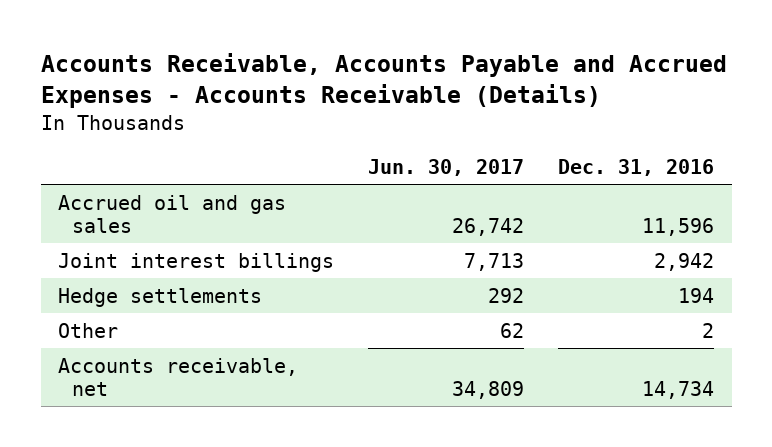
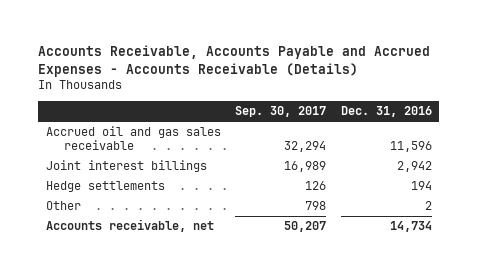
- | Jun. 30, 2017 | Dec. 31, 2016
+ | Sep. 30, 2017 | Dec. 31, 2016
- Accrued oil and gas sales | 26,742 | 11,596
+ Accrued oil and gas sales receivable | 32,294 | 11,596

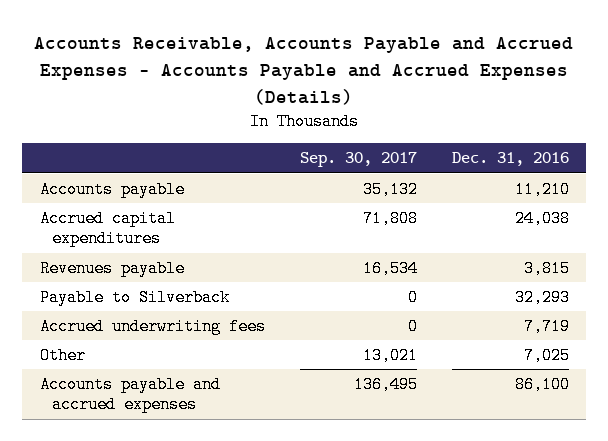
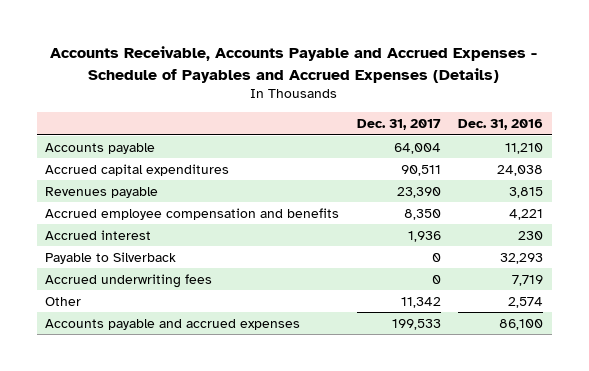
- Accounts Receivable, Accounts Payable and Accrued Expenses - Accounts Payable and Accrued Expenses (Details)
+ Accounts Receivable, Accounts Payable and Accrued Expenses - Schedule of Payables and Accrued Expenses (Details)
- | Sep. 30, 2017 | Dec. 31, 2016
+ | Dec. 31, 2017 | Dec. 31, 2016
+ Accrued employee compensation and benefits | 8,350 | 4,221
+ Accrued interest | 1,936 | 230
- Other | 13,021 | 7,025
+ Other | 11,342 | 2,574

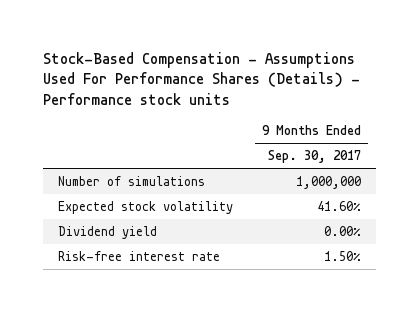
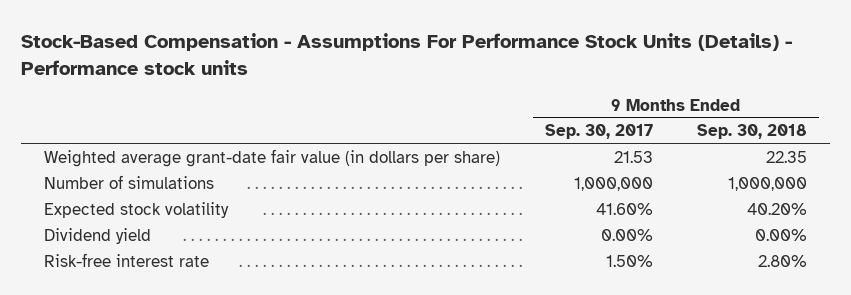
- Stock-Based Compensation - Assumptions Used For Performance Shares (Details) - Performance stock units
+ Stock-Based Compensation - Assumptions For Performance Stock Units (Details) - Performance stock units
- | 9 Months Ended Sep. 30, 2017
+ | 9 Months Ended Sep. 30, 2017 | 9 Months Ended Sep. 30, 2018
+ Weighted average grant-date fair value (in dollars per share) | 21.53 | 22.35

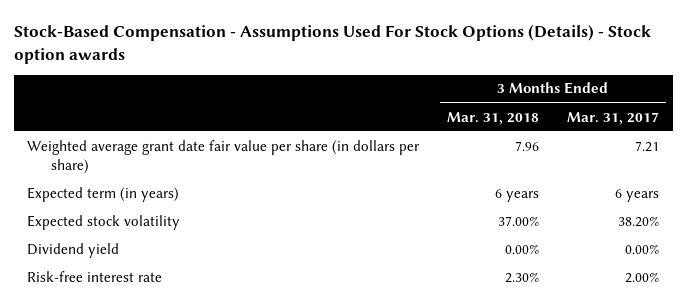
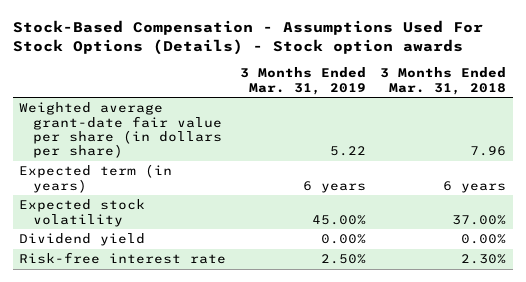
- | 3 Months Ended Mar. 31, 2018 | 3 Months Ended Mar. 31, 2017
+ | 3 Months Ended Mar. 31, 2019 | 3 Months Ended Mar. 31, 2018
- Weighted average grant date fair value per share (in dollars per share) | 7.96 | 7.21
+ Weighted average grant-date fair value per share (in dollars per share) | 5.22 | 7.96

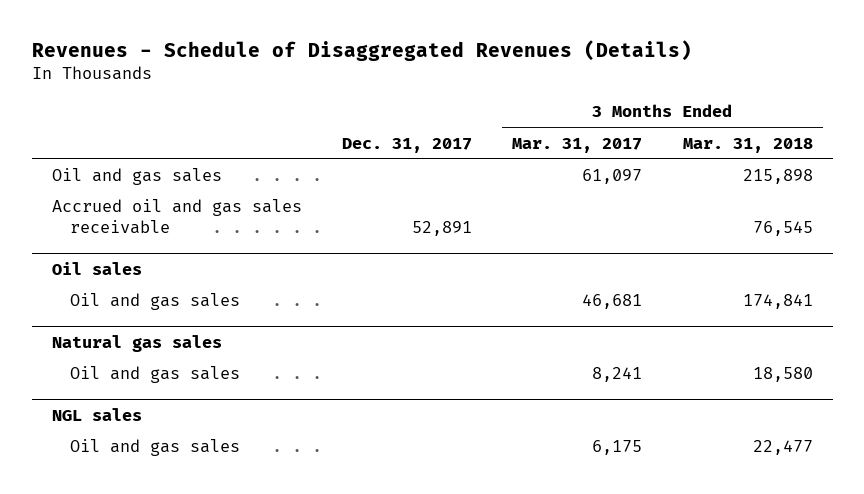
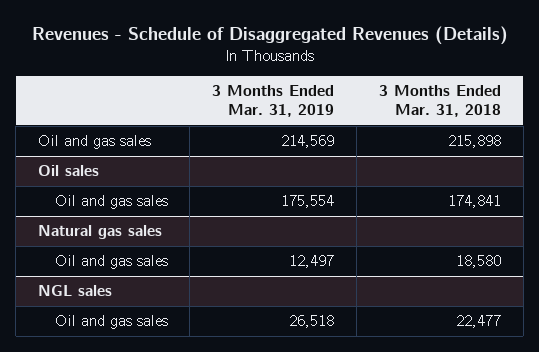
- | Dec. 31, 2017 | 3 Months Ended Mar. 31, 2017 | 3 Months Ended Mar. 31, 2018
+ | 3 Months Ended Mar. 31, 2019 | 3 Months Ended Mar. 31, 2018
- Accrued oil and gas sales receivable | 52,891 | | 76,545

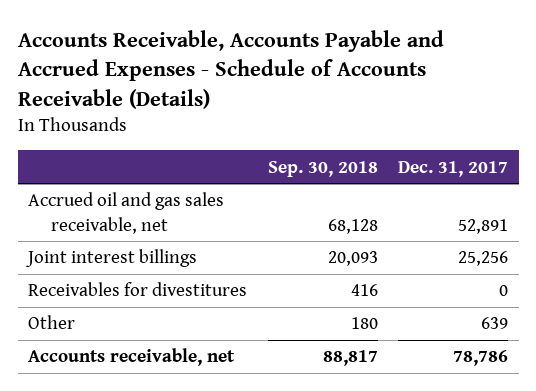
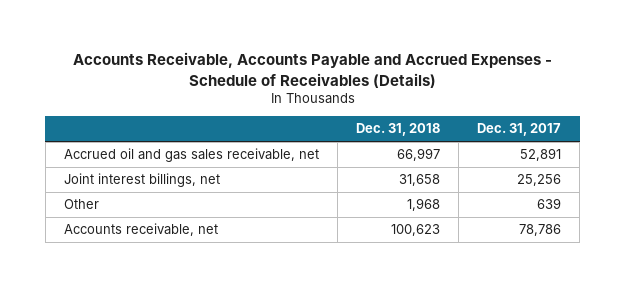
- Accounts Receivable, Accounts Payable and Accrued Expenses - Schedule of Accounts Receivable (Details)
+ Accounts Receivable, Accounts Payable and Accrued Expenses - Schedule of Receivables (Details)
- | Sep. 30, 2018 | Dec. 31, 2017
+ | Dec. 31, 2018 | Dec. 31, 2017
- Joint interest billings | 20,093 | 25,256
- Receivables for divestitures | 416 | 0
+ Joint interest billings, net | 31,658 | 25,256

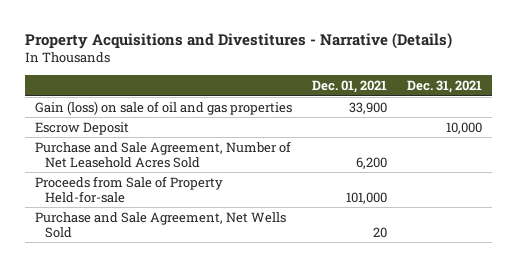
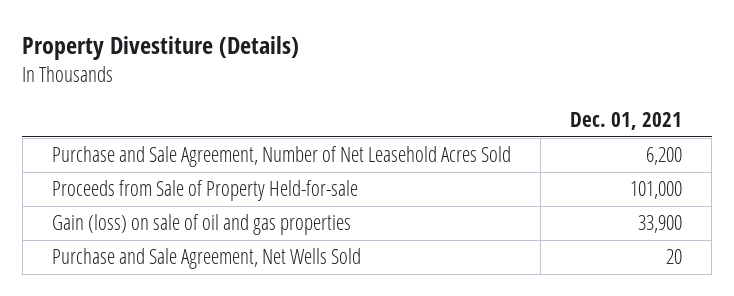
- Property Acquisitions and Divestitures - Narrative (Details)
+ Property Divestiture (Details)
- | Dec. 01, 2021 | Dec. 31, 2021
+ | Dec. 01, 2021
- Escrow Deposit | | 10,000
moved down: Gain (loss) on sale of oil and gas properties | 33,900

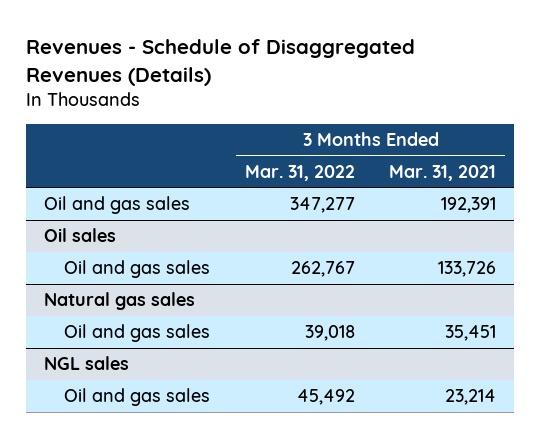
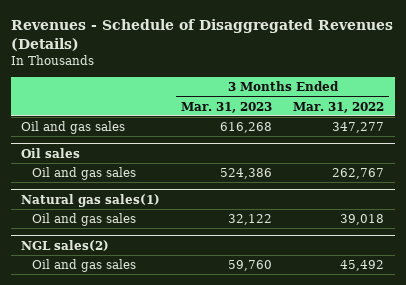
- | 3 Months Ended Mar. 31, 2022 | 3 Months Ended Mar. 31, 2021
+ | 3 Months Ended Mar. 31, 2023 | 3 Months Ended Mar. 31, 2022
- Natural gas sales
+ Natural gas sales(1)
- NGL sales
+ NGL sales(2)

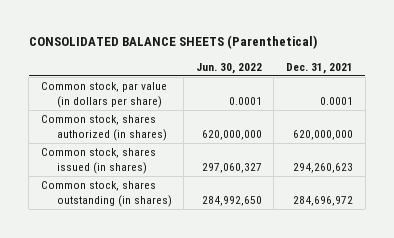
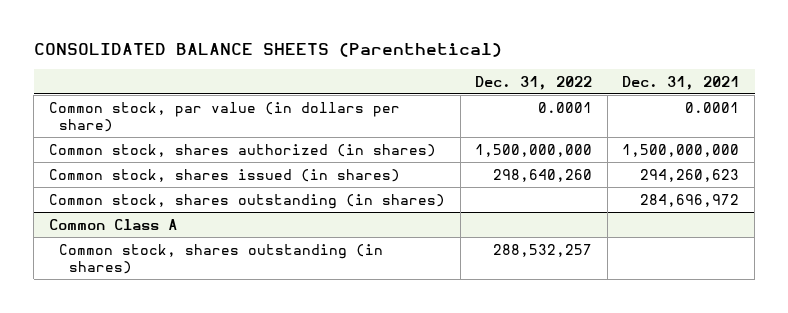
- | Jun. 30, 2022 | Dec. 31, 2021
+ | Dec. 31, 2022 | Dec. 31, 2021
- Common stock, shares authorized (in shares) | 620,000,000 | 620,000,000
+ Common stock, shares authorized (in shares) | 1,500,000,000 | 1,500,000,000
+ Common Class A
+ Common stock, shares outstanding (in shares) | 288,532,257 |

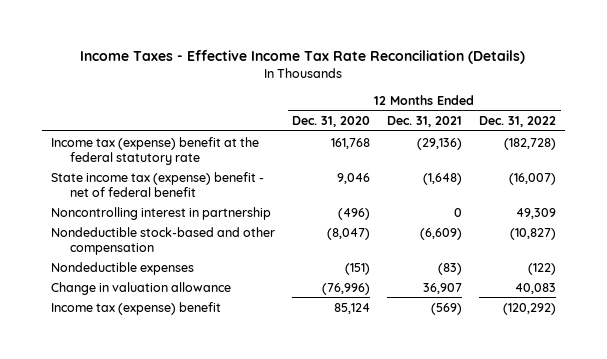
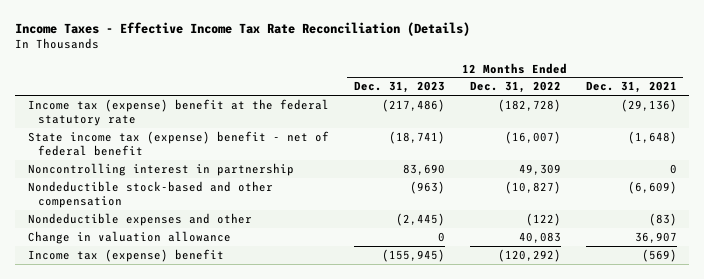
- | 12 Months Ended Dec. 31, 2020 | 12 Months Ended Dec. 31, 2021 | 12 Months Ended Dec. 31, 2022
+ | 12 Months Ended Dec. 31, 2023 | 12 Months Ended Dec. 31, 2022 | 12 Months Ended Dec. 31, 2021
- Nondeductible expenses | (151) | (83) | (122)
+ Nondeductible expenses and other | (2,445) | (122) | (83)

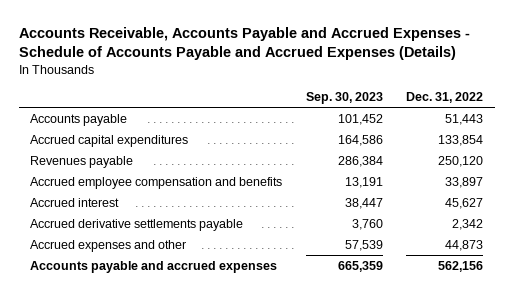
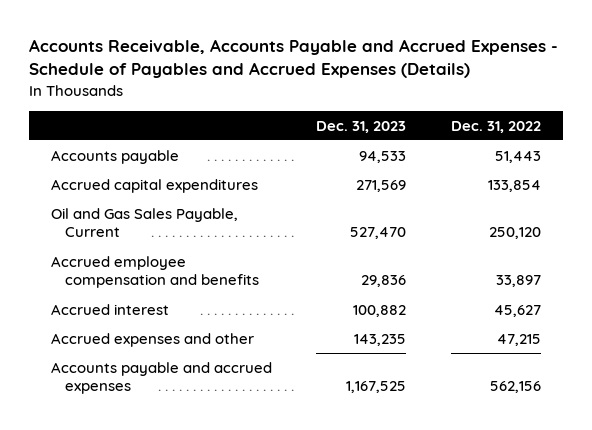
- Accounts Receivable, Accounts Payable and Accrued Expenses - Schedule of Accounts Payable and Accrued Expenses (Details)
+ Accounts Receivable, Accounts Payable and Accrued Expenses - Schedule of Payables and Accrued Expenses (Details)
- | Sep. 30, 2023 | Dec. 31, 2022
+ | Dec. 31, 2023 | Dec. 31, 2022
- Revenues payable | 286,384 | 250,120
+ Oil and Gas Sales Payable, Current | 527,470 | 250,120
- Accrued derivative settlements payable | 3,760 | 2,342
- Accrued expenses and other | 57,539 | 44,873
+ Accrued expenses and other | 143,235 | 47,215

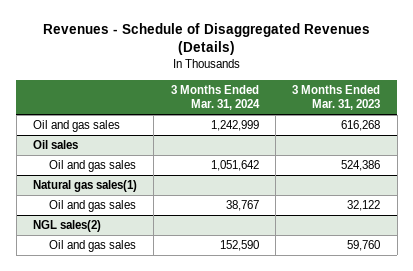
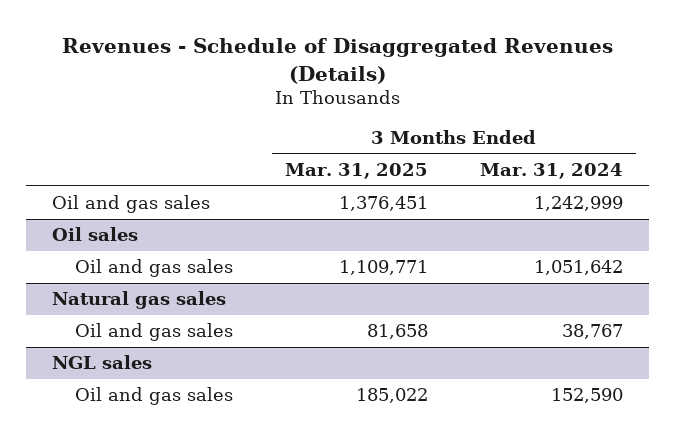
- | 3 Months Ended Mar. 31, 2024 | 3 Months Ended Mar. 31, 2023
+ | 3 Months Ended Mar. 31, 2025 | 3 Months Ended Mar. 31, 2024
- Natural gas sales(1)
+ Natural gas sales
- NGL sales(2)
+ NGL sales

